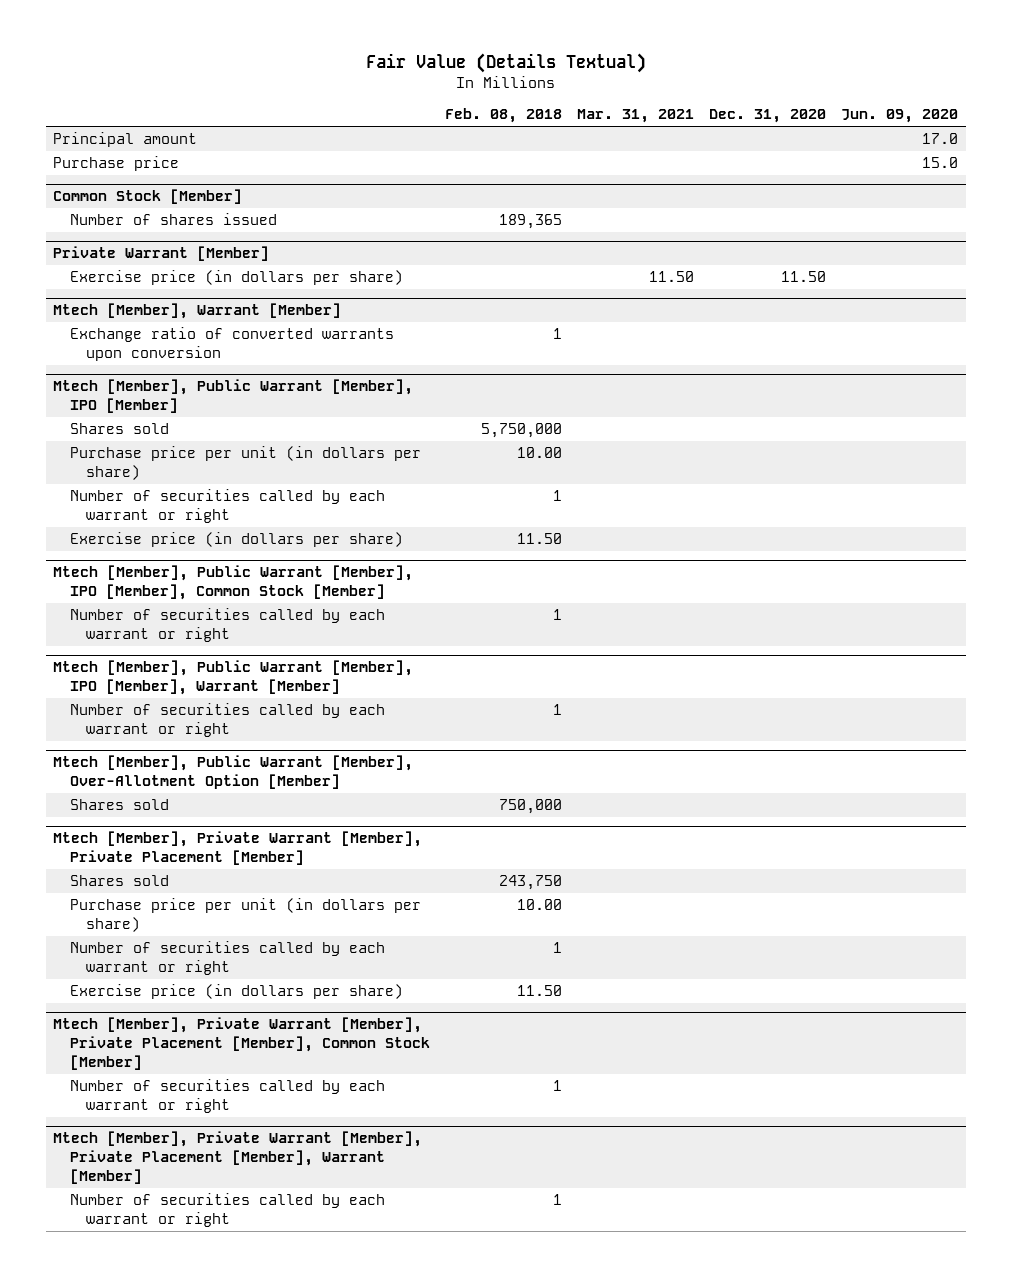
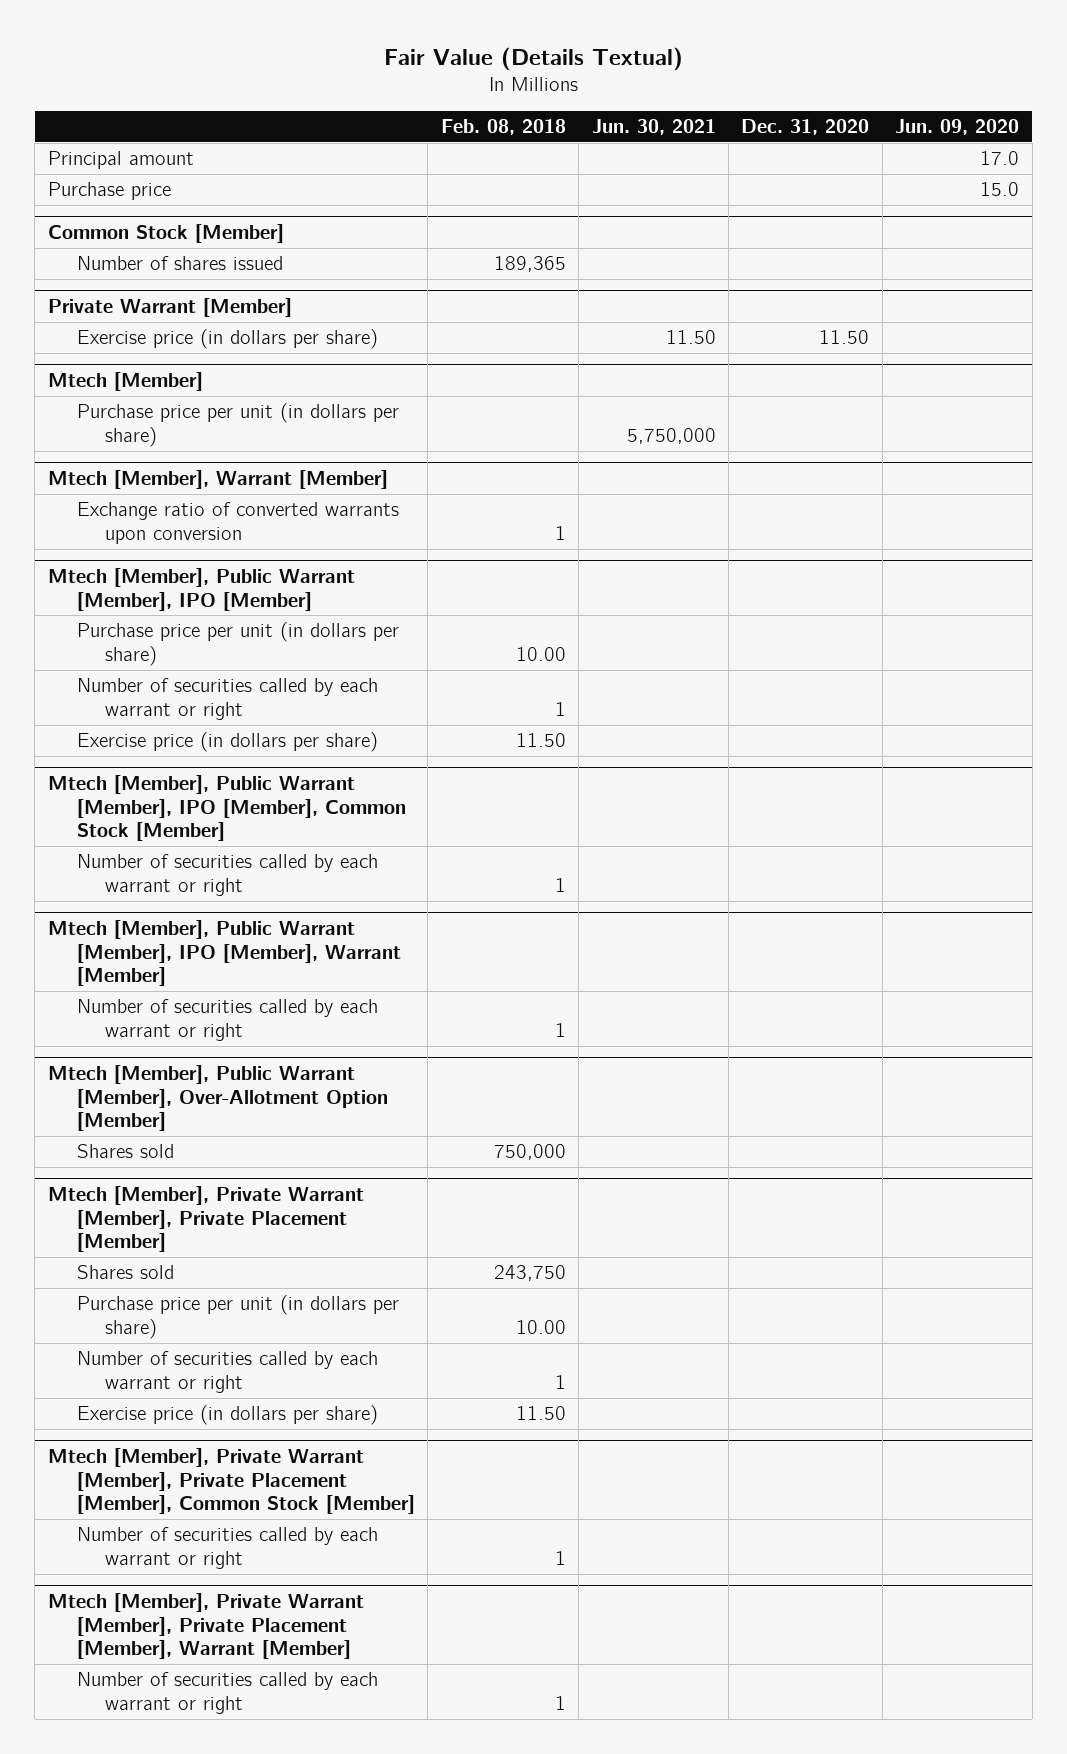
- | Feb. 08, 2018 | Mar. 31, 2021 | Dec. 31, 2020 | Jun. 09, 2020
+ | Feb. 08, 2018 | Jun. 30, 2021 | Dec. 31, 2020 | Jun. 09, 2020
+ Mtech [Member]
+ Purchase price per unit (in dollars per share) | | 5,750,000 | |
@ Mtech [Member], Public Warrant [Member], IPO [Member]
- Shares sold | 5,750,000 | | |

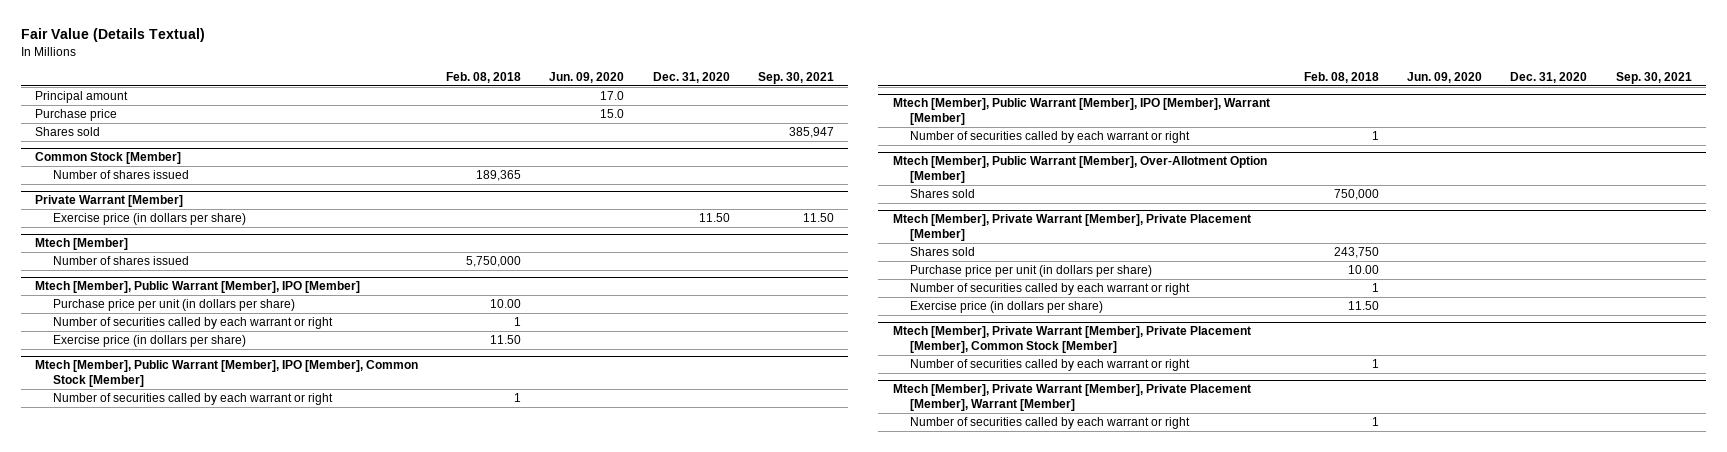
- | Feb. 08, 2018 | Jun. 30, 2021 | Dec. 31, 2020 | Jun. 09, 2020
+ | Feb. 08, 2018 | Jun. 09, 2020 | Dec. 31, 2020 | Sep. 30, 2021
+ Shares sold | | | | 385,947
@ Mtech [Member]
- Purchase price per unit (in dollars per share) | | 5,750,000 | |
- Mtech [Member], Warrant [Member]
- Exchange ratio of converted warrants upon conversion | 1 | | |
@ Mtech [Member]
+ Number of shares issued | 5,750,000 | | |

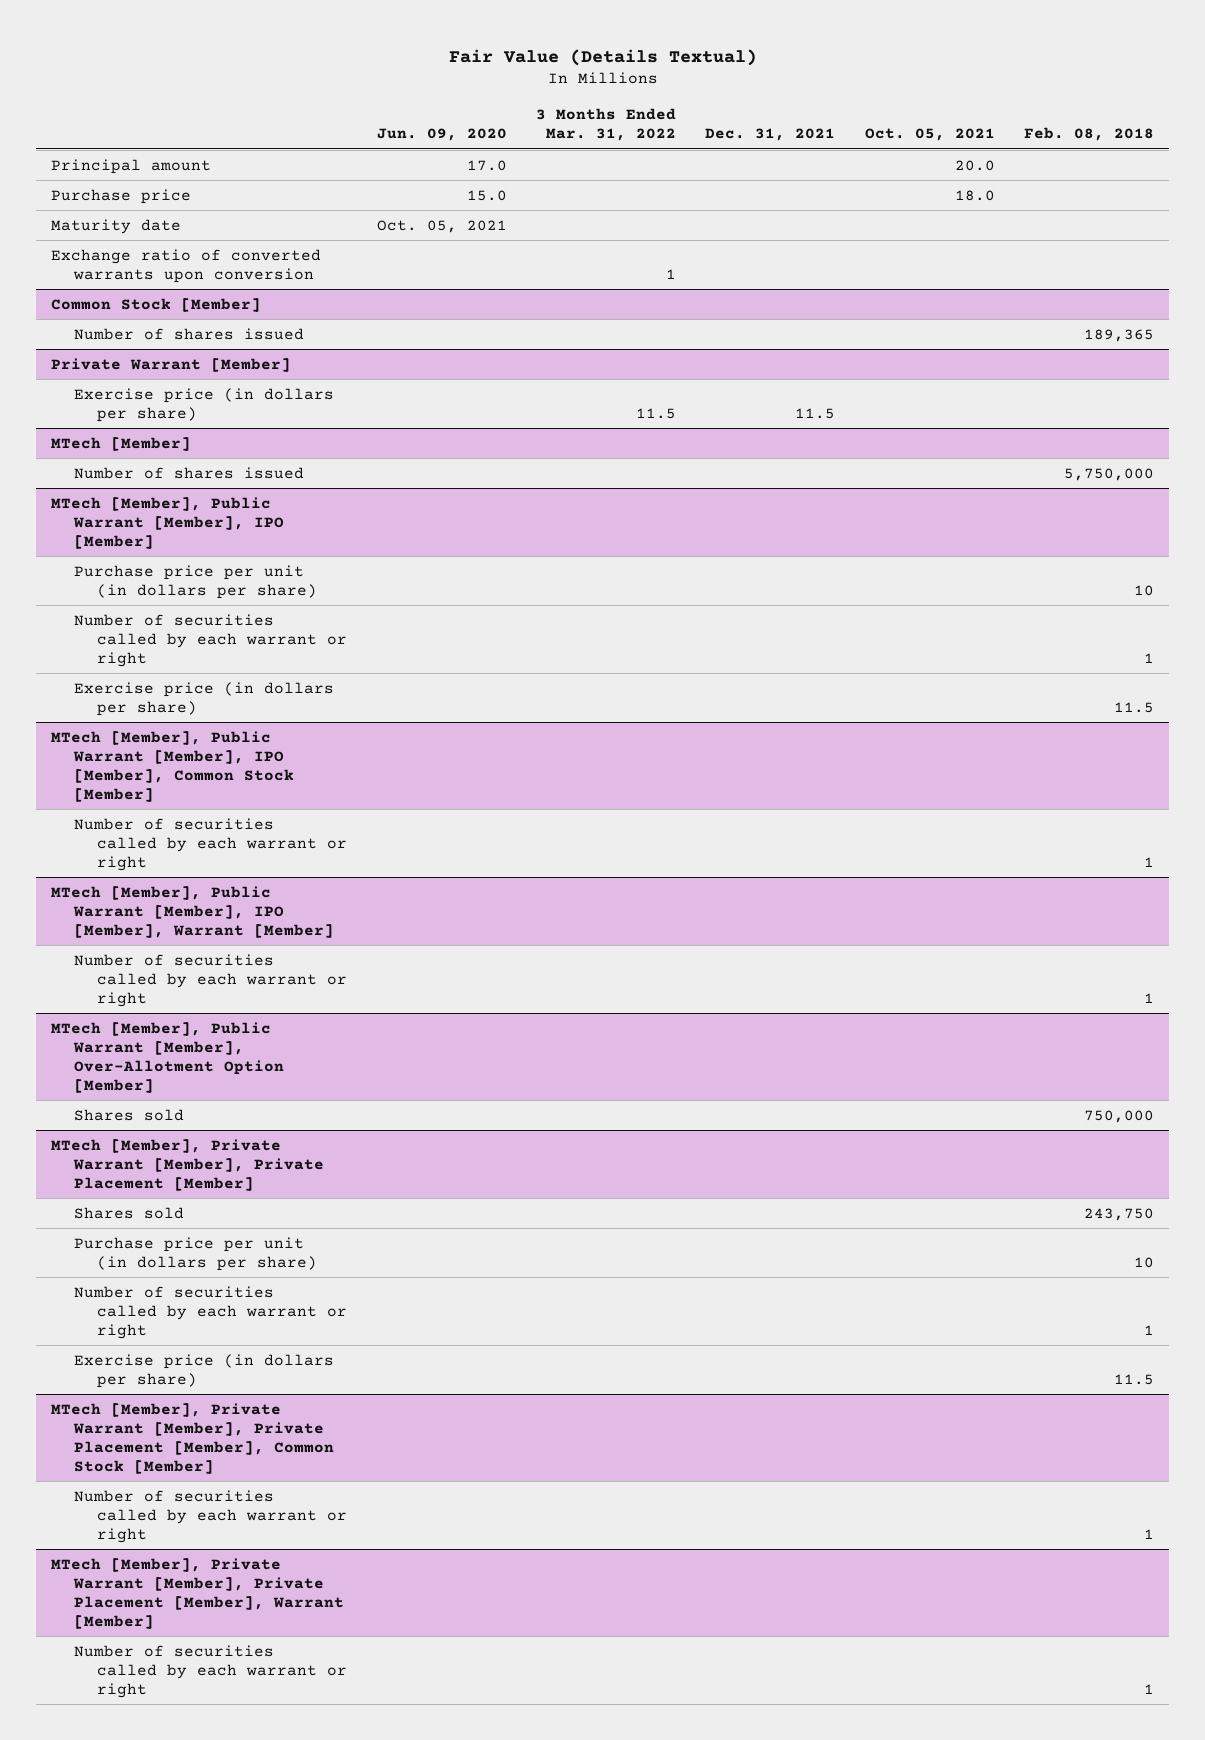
- | Feb. 08, 2018 | Jun. 09, 2020 | Dec. 31, 2020 | Sep. 30, 2021
+ | Jun. 09, 2020 | 3 Months Ended Mar. 31, 2022 | Dec. 31, 2021 | Oct. 05, 2021 | Feb. 08, 2018
- Shares sold | | | | 385,947
+ Maturity date | Oct. 05, 2021 | | | |
+ Exchange ratio of converted warrants upon conversion | | 1 | | |
- Mtech [Member]
+ MTech [Member]
- Mtech [Member], Public Warrant [Member], IPO [Member]
- Purchase price per unit (in dollars per share) | 10.00 | | |
+ MTech [Member], Public Warrant [Member], IPO [Member]
+ Purchase price per unit (in dollars per share) | | | | | 10
- Exercise price (in dollars per share) | 11.50 | | |
- Mtech [Member], Public Warrant [Member], IPO [Member], Common Stock [Member]
+ Exercise price (in dollars per share) | | | | | 11.5
+ MTech [Member], Public Warrant [Member], IPO [Member], Common Stock [Member]
- Mtech [Member], Public Warrant [Member], IPO [Member], Warrant [Member]
+ MTech [Member], Public Warrant [Member], IPO [Member], Warrant [Member]
- Mtech [Member], Public Warrant [Member], Over-Allotment Option [Member]
+ MTech [Member], Public Warrant [Member], Over-Allotment Option [Member]
- Mtech [Member], Private Warrant [Member], Private Placement [Member]
+ MTech [Member], Private Warrant [Member], Private Placement [Member]
- Purchase price per unit (in dollars per share) | 10.00 | | |
+ Purchase price per unit (in dollars per share) | | | | | 10
- Exercise price (in dollars per share) | 11.50 | | |
- Mtech [Member], Private Warrant [Member], Private Placement [Member], Common Stock [Member]
+ Exercise price (in dollars per share) | | | | | 11.5
+ MTech [Member], Private Warrant [Member], Private Placement [Member], Common Stock [Member]
- Mtech [Member], Private Warrant [Member], Private Placement [Member], Warrant [Member]
+ MTech [Member], Private Warrant [Member], Private Placement [Member], Warrant [Member]

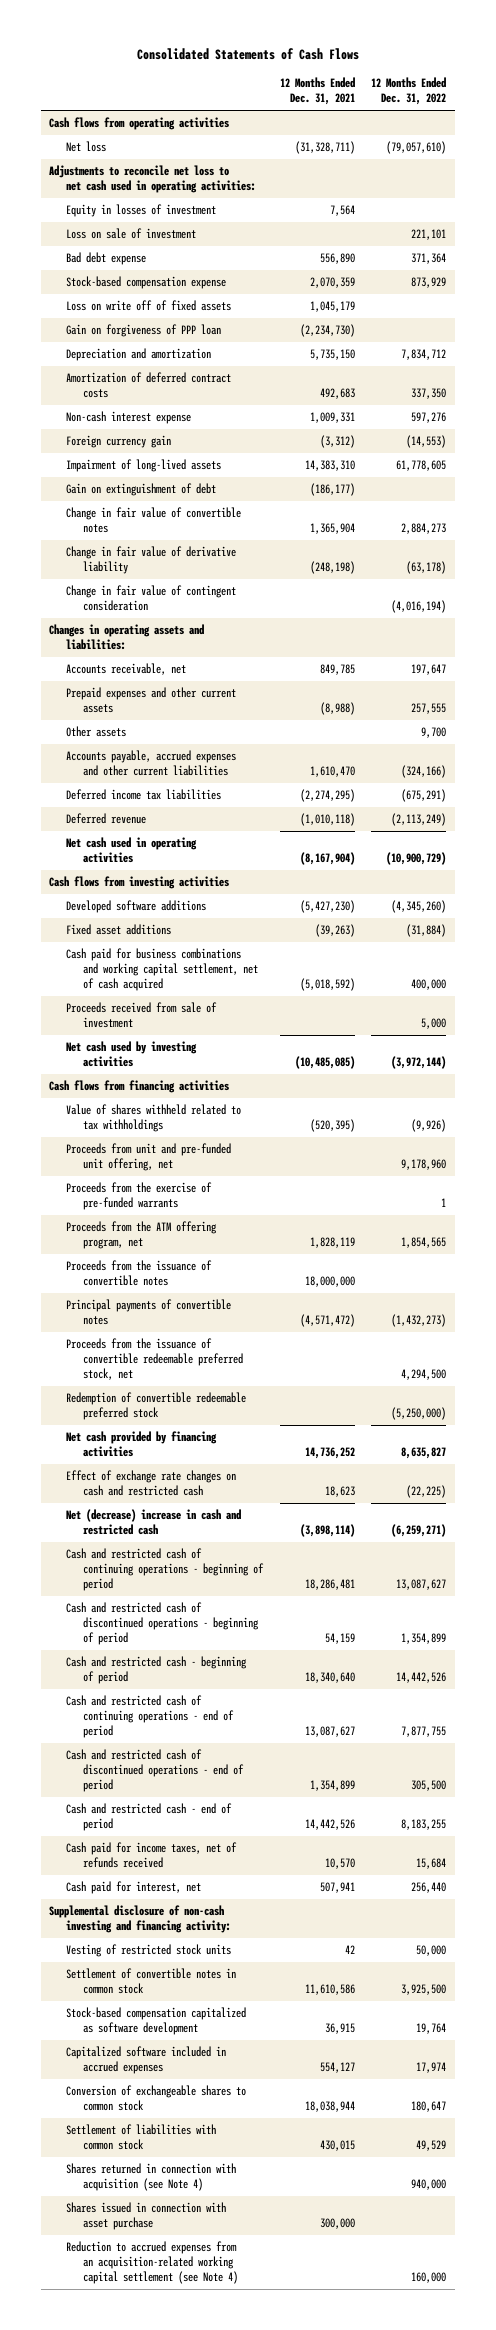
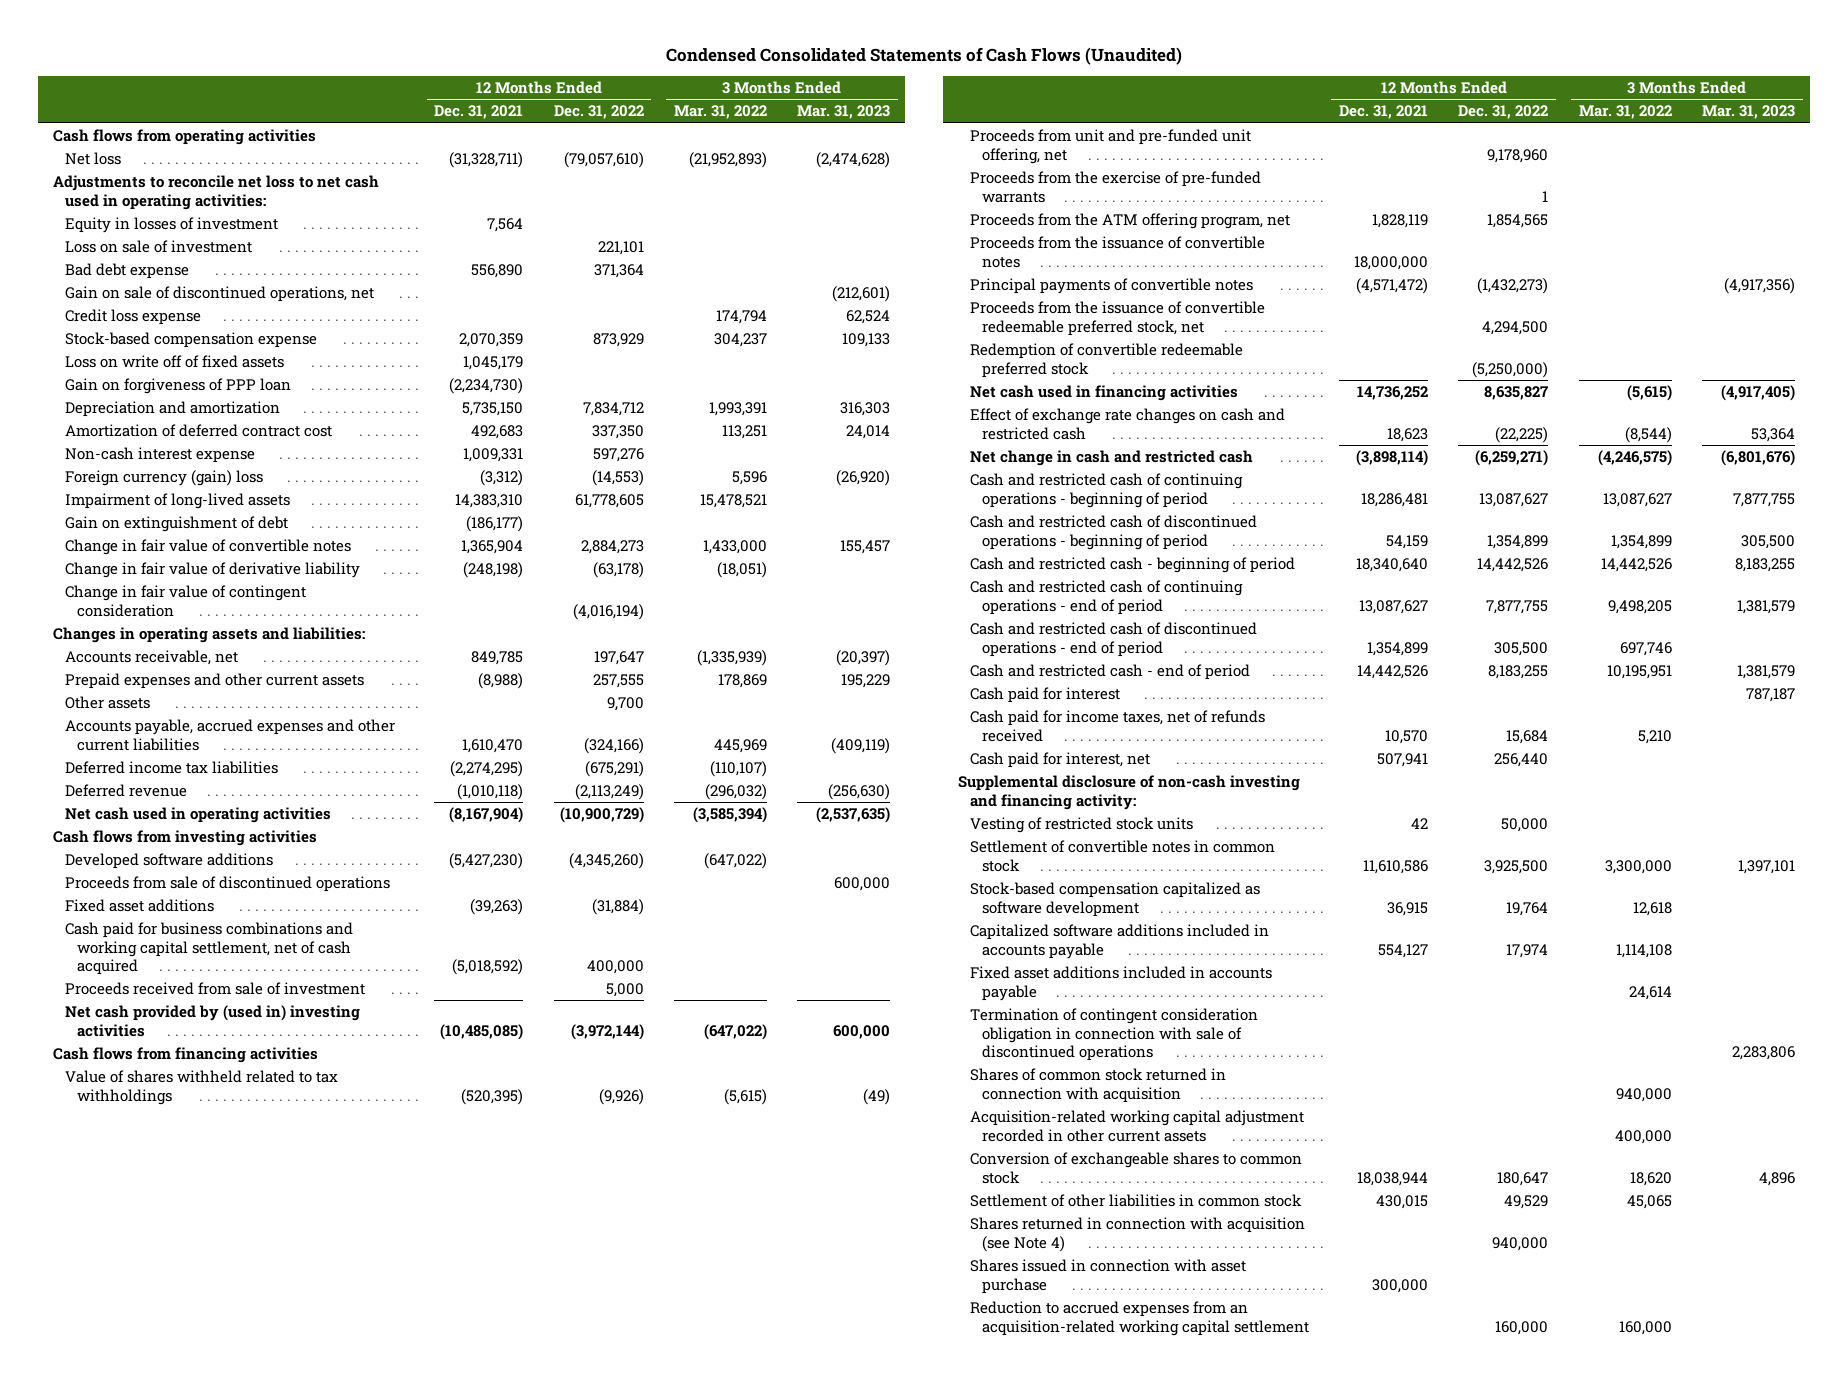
- Consolidated Statements of Cash Flows
+ Condensed Consolidated Statements of Cash Flows (Unaudited)
- | 12 Months Ended Dec. 31, 2021 | 12 Months Ended Dec. 31, 2022
+ | 12 Months Ended Dec. 31, 2021 | 12 Months Ended Dec. 31, 2022 | 3 Months Ended Mar. 31, 2022 | 3 Months Ended Mar. 31, 2023
+ Gain on sale of discontinued operations, net | | | | (212,601)
+ Credit loss expense | | | 174,794 | 62,524
- Amortization of deferred contract costs | 492,683 | 337,350
+ Amortization of deferred contract cost | 492,683 | 337,350 | 113,251 | 24,014
- Foreign currency gain | (3,312) | (14,553)
+ Foreign currency (gain) loss | (3,312) | (14,553) | 5,596 | (26,920)
+ Proceeds from sale of discontinued operations | | | | 600,000
- Net cash used by investing activities | (10,485,085) | (3,972,144)
+ Net cash provided by (used in) investing activities | (10,485,085) | (3,972,144) | (647,022) | 600,000
- Net cash provided by financing activities | 14,736,252 | 8,635,827
+ Net cash used in financing activities | 14,736,252 | 8,635,827 | (5,615) | (4,917,405)
- Net (decrease) increase in cash and restricted cash | (3,898,114) | (6,259,271)
+ Net change in cash and restricted cash | (3,898,114) | (6,259,271) | (4,246,575) | (6,801,676)
+ Cash paid for interest | | | | 787,187
- Capitalized software included in accrued expenses | 554,127 | 17,974
+ Capitalized software additions included in accounts payable | 554,127 | 17,974 | 1,114,108 |
+ Fixed asset additions included in accounts payable | | | 24,614 |
+ Termination of contingent consideration obligation in connection with sale of discontinued operations | | | | 2,283,806
+ Shares of common stock returned in connection with acquisition | | | 940,000 |
+ Acquisition-related working capital adjustment recorded in other current assets | | | 400,000 |
- Settlement of liabilities with common stock | 430,015 | 49,529
+ Settlement of other liabilities in common stock | 430,015 | 49,529 | 45,065 |
- Reduction to accrued expenses from an acquisition-related working capital settlement (see Note 4) | | 160,000
+ Reduction to accrued expenses from an acquisition-related working capital settlement | | 160,000 | 160,000 |

